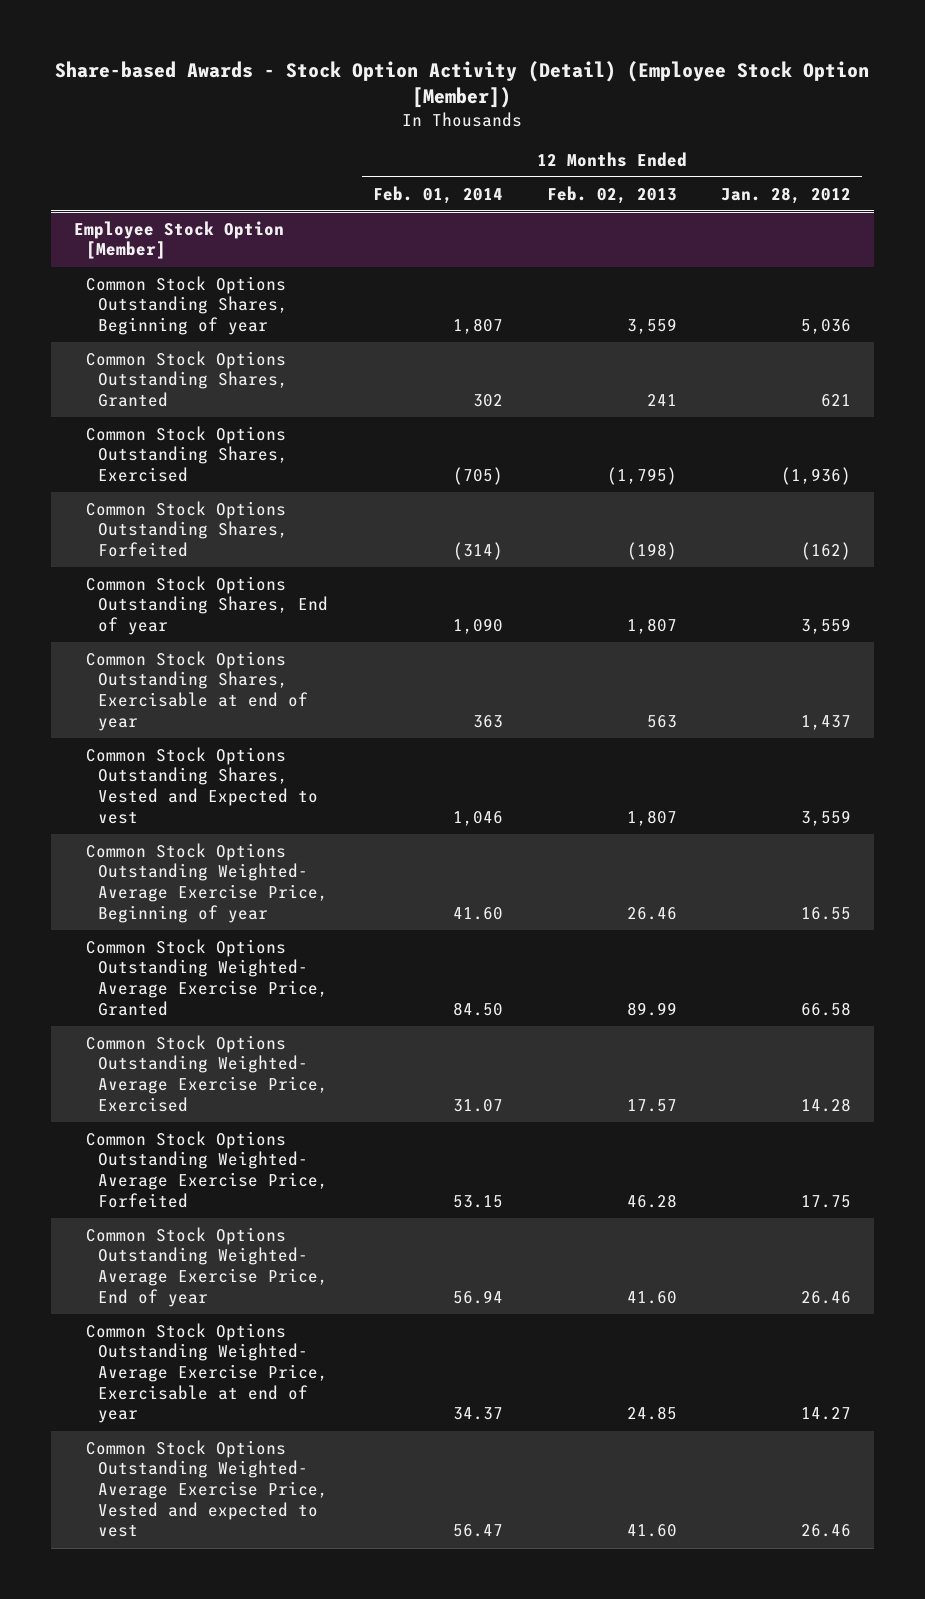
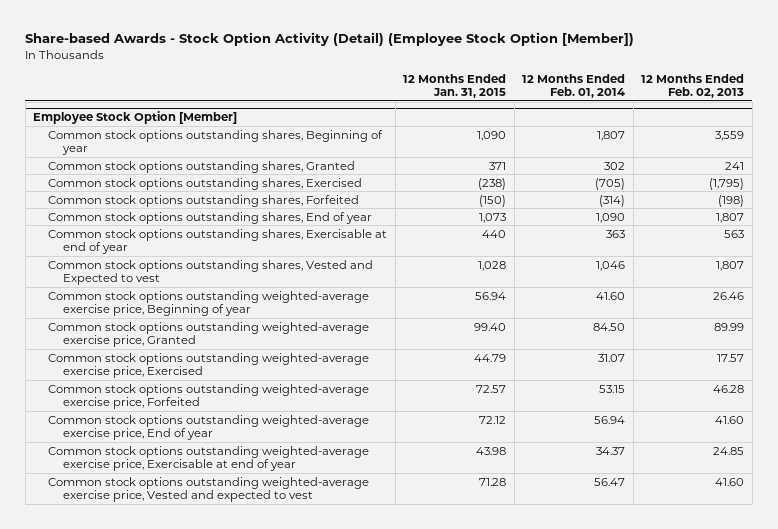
- | 12 Months Ended Feb. 01, 2014 | 12 Months Ended Feb. 02, 2013 | 12 Months Ended Jan. 28, 2012
+ | 12 Months Ended Jan. 31, 2015 | 12 Months Ended Feb. 01, 2014 | 12 Months Ended Feb. 02, 2013
@ Employee Stock Option [Member]
- Common Stock Options Outstanding Shares, Beginning of year | 1,807 | 3,559 | 5,036
- Common Stock Options Outstanding Shares, Granted | 302 | 241 | 621
- Common Stock Options Outstanding Shares, Exercised | (705) | (1,795) | (1,936)
- Common Stock Options Outstanding Shares, Forfeited | (314) | (198) | (162)
- Common Stock Options Outstanding Shares, End of year | 1,090 | 1,807 | 3,559
- Common Stock Options Outstanding Shares, Exercisable at end of year | 363 | 563 | 1,437
- Common Stock Options Outstanding Shares, Vested and Expected to vest | 1,046 | 1,807 | 3,559
- Common Stock Options Outstanding Weighted- Average Exercise Price, Beginning of year | 41.60 | 26.46 | 16.55
- Common Stock Options Outstanding Weighted- Average Exercise Price, Granted | 84.50 | 89.99 | 66.58
- Common Stock Options Outstanding Weighted- Average Exercise Price, Exercised | 31.07 | 17.57 | 14.28
- Common Stock Options Outstanding Weighted- Average Exercise Price, Forfeited | 53.15 | 46.28 | 17.75
- Common Stock Options Outstanding Weighted- Average Exercise Price, End of year | 56.94 | 41.60 | 26.46
- Common Stock Options Outstanding Weighted- Average Exercise Price, Exercisable at end of year | 34.37 | 24.85 | 14.27
- Common Stock Options Outstanding Weighted- Average Exercise Price, Vested and expected to vest | 56.47 | 41.60 | 26.46
+ Common stock options outstanding shares, Beginning of year | 1,090 | 1,807 | 3,559
+ Common stock options outstanding shares, Granted | 371 | 302 | 241
+ Common stock options outstanding shares, Exercised | (238) | (705) | (1,795)
+ Common stock options outstanding shares, Forfeited | (150) | (314) | (198)
+ Common stock options outstanding shares, End of year | 1,073 | 1,090 | 1,807
+ Common stock options outstanding shares, Exercisable at end of year | 440 | 363 | 563
+ Common stock options outstanding shares, Vested and Expected to vest | 1,028 | 1,046 | 1,807
+ Common stock options outstanding weighted-average exercise price, Beginning of year | 56.94 | 41.60 | 26.46
+ Common stock options outstanding weighted-average exercise price, Granted | 99.40 | 84.50 | 89.99
+ Common stock options outstanding weighted-average exercise price, Exercised | 44.79 | 31.07 | 17.57
+ Common stock options outstanding weighted-average exercise price, Forfeited | 72.57 | 53.15 | 46.28
+ Common stock options outstanding weighted-average exercise price, End of year | 72.12 | 56.94 | 41.60
+ Common stock options outstanding weighted-average exercise price, Exercisable at end of year | 43.98 | 34.37 | 24.85
+ Common stock options outstanding weighted-average exercise price, Vested and expected to vest | 71.28 | 56.47 | 41.60

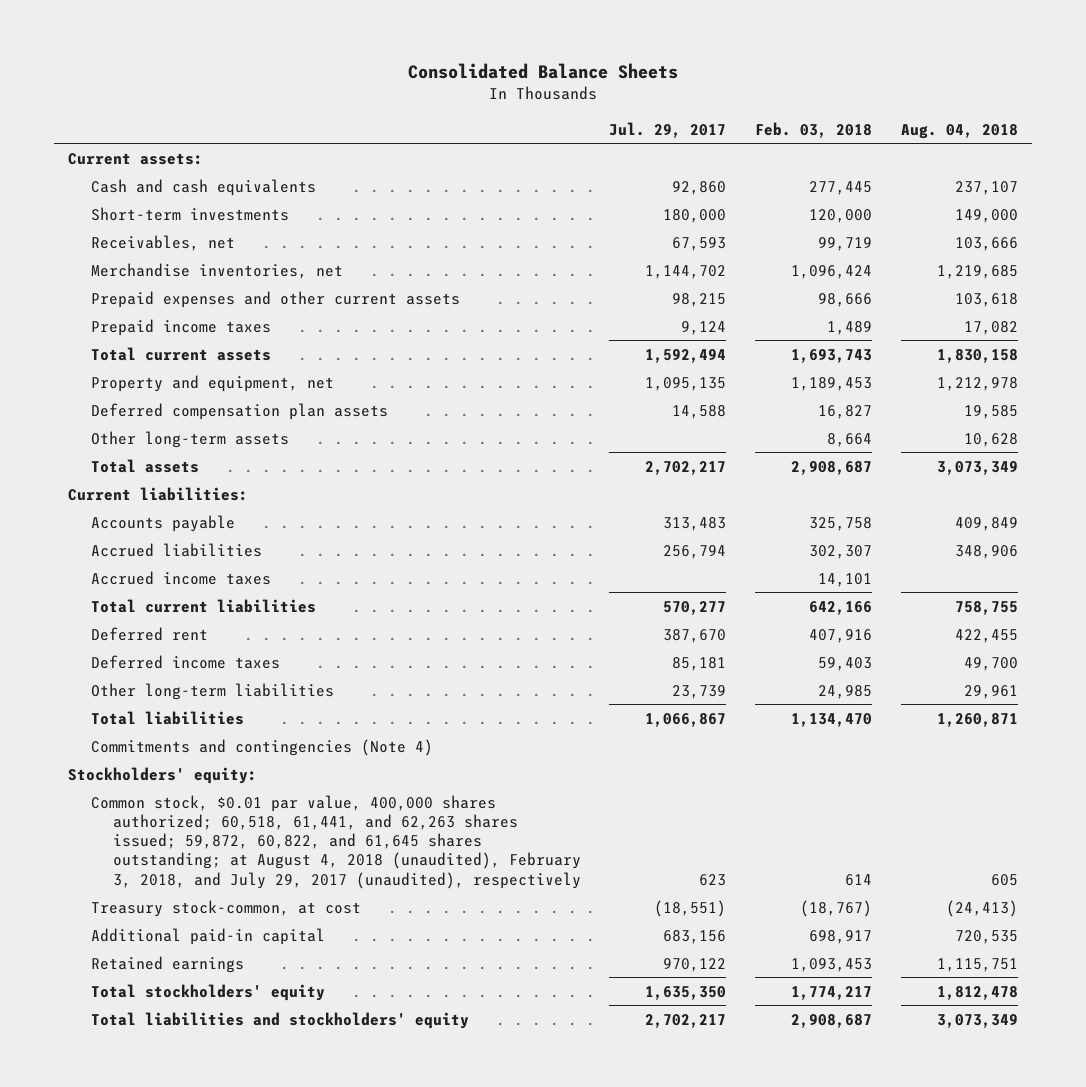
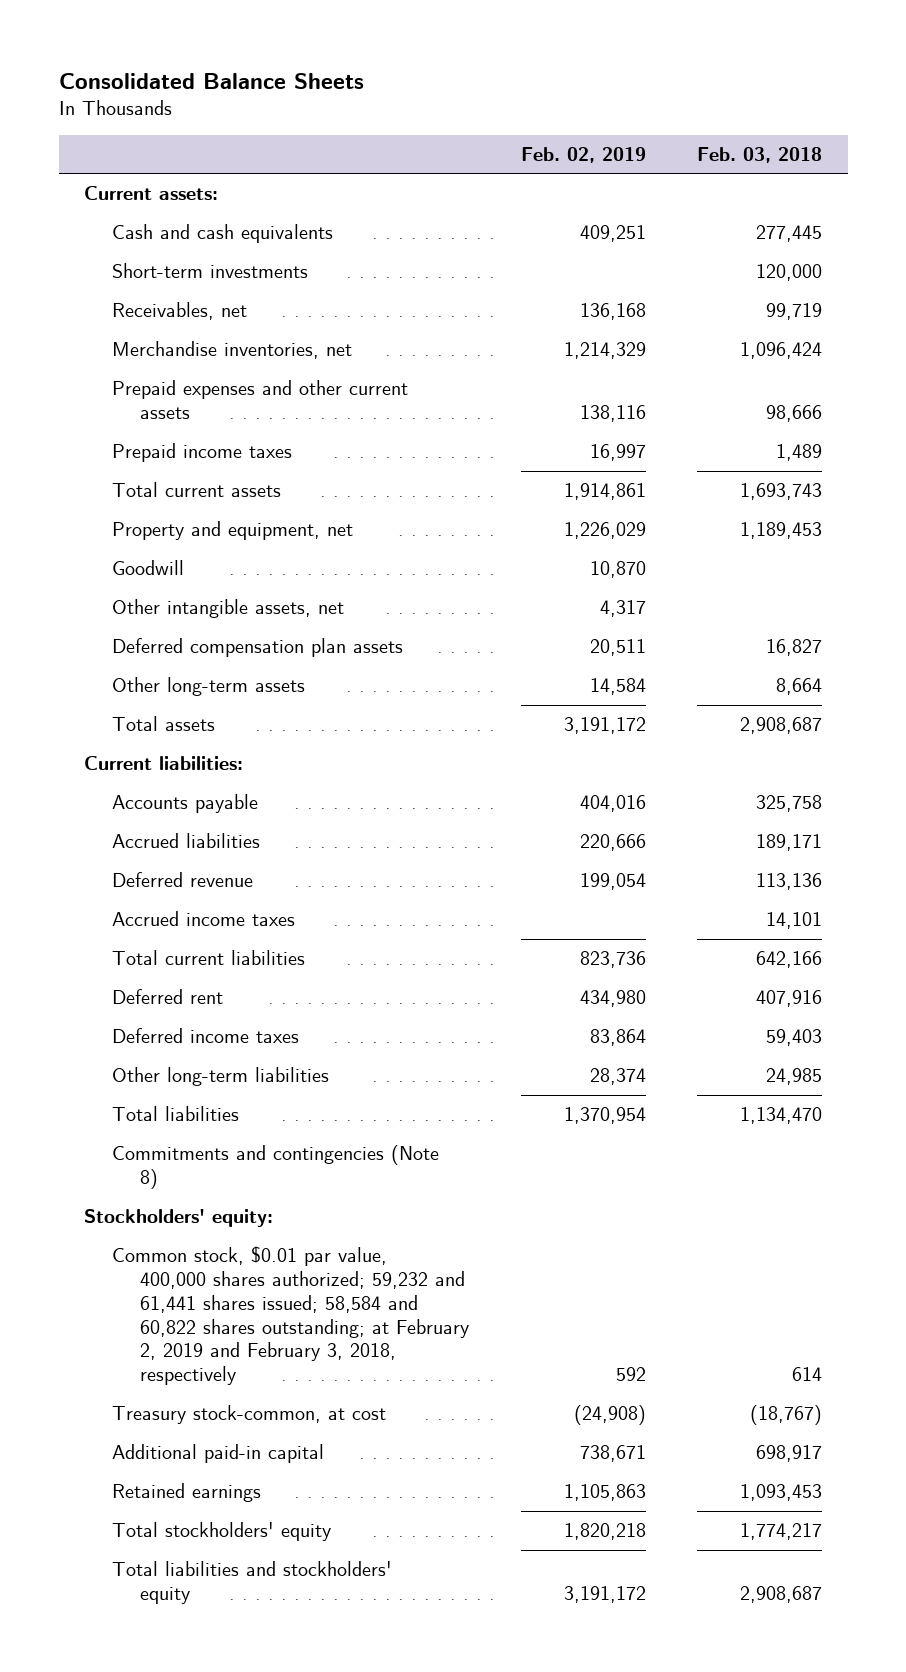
- | Jul. 29, 2017 | Feb. 03, 2018 | Aug. 04, 2018
+ | Feb. 02, 2019 | Feb. 03, 2018
+ Goodwill | 10,870 |
+ Other intangible assets, net | 4,317 |
- Accrued liabilities | 256,794 | 302,307 | 348,906
+ Accrued liabilities | 220,666 | 189,171
+ Deferred revenue | 199,054 | 113,136
- Commitments and contingencies (Note 4)
+ Commitments and contingencies (Note 8)
- Common stock, $0.01 par value, 400,000 shares authorized; 60,518, 61,441, and 62,263 shares issued; 59,872, 60,822, and 61,645 shares outstanding; at August 4, 2018 (unaudited), February 3, 2018, and July 29, 2017 (unaudited), respectively | 623 | 614 | 605
+ Common stock, $0.01 par value, 400,000 shares authorized; 59,232 and 61,441 shares issued; 58,584 and 60,822 shares outstanding; at February 2, 2019 and February 3, 2018, respectively | 592 | 614

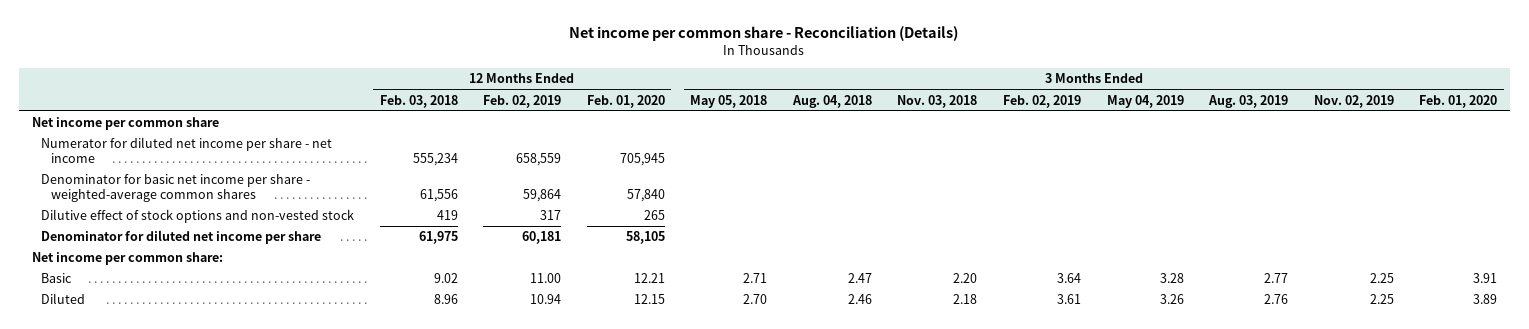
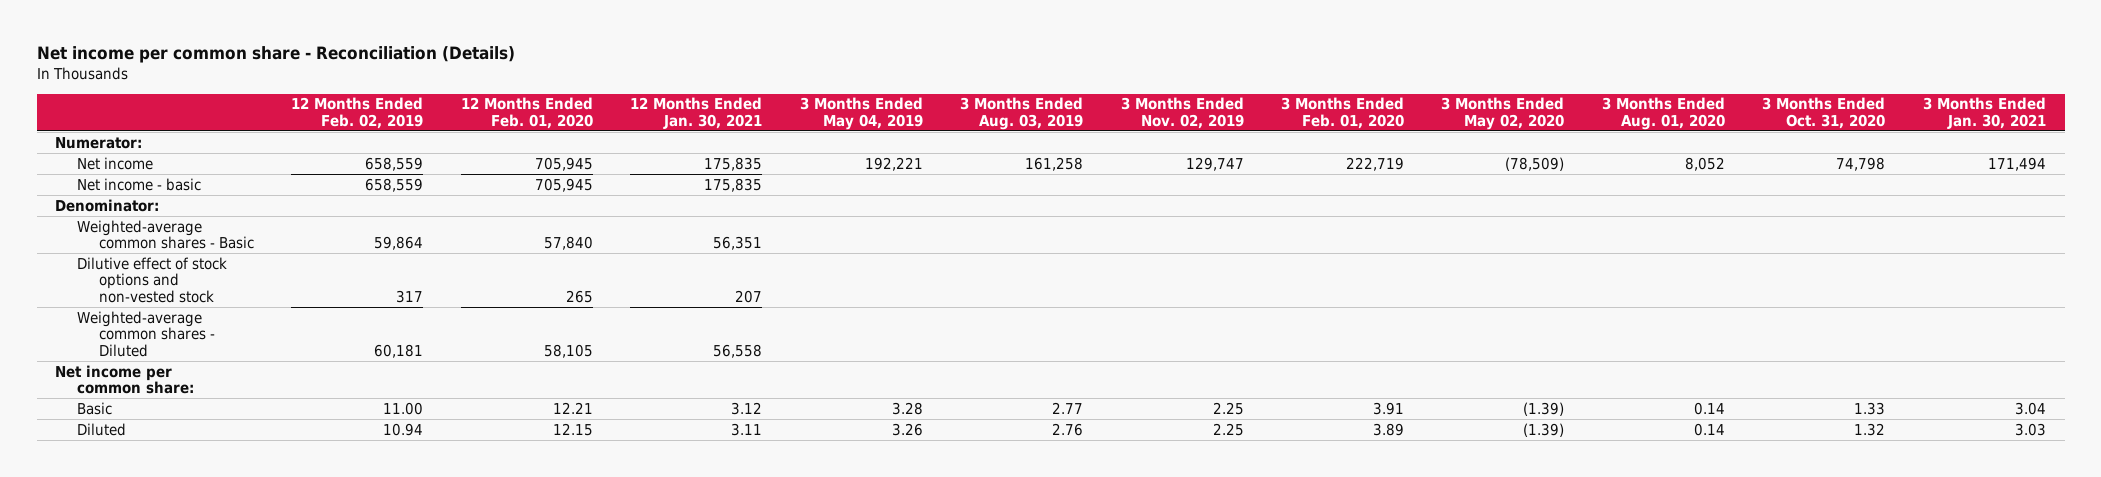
- | 12 Months Ended Feb. 03, 2018 | 12 Months Ended Feb. 02, 2019 | 12 Months Ended Feb. 01, 2020 | 3 Months Ended May 05, 2018 | 3 Months Ended Aug. 04, 2018 | 3 Months Ended Nov. 03, 2018 | 3 Months Ended Feb. 02, 2019 | 3 Months Ended May 04, 2019 | 3 Months Ended Aug. 03, 2019 | 3 Months Ended Nov. 02, 2019 | 3 Months Ended Feb. 01, 2020
+ | 12 Months Ended Feb. 02, 2019 | 12 Months Ended Feb. 01, 2020 | 12 Months Ended Jan. 30, 2021 | 3 Months Ended May 04, 2019 | 3 Months Ended Aug. 03, 2019 | 3 Months Ended Nov. 02, 2019 | 3 Months Ended Feb. 01, 2020 | 3 Months Ended May 02, 2020 | 3 Months Ended Aug. 01, 2020 | 3 Months Ended Oct. 31, 2020 | 3 Months Ended Jan. 30, 2021
- Net income per common share
- Numerator for diluted net income per share - net income | 555,234 | 658,559 | 705,945 | | | | | | | |
- Denominator for basic net income per share - weighted-average common shares | 61,556 | 59,864 | 57,840 | | | | | | | |
+ Numerator:
+ Net income | 658,559 | 705,945 | 175,835 | 192,221 | 161,258 | 129,747 | 222,719 | (78,509) | 8,052 | 74,798 | 171,494
+ Net income - basic | 658,559 | 705,945 | 175,835 | | | | | | | |
+ Denominator:
+ Weighted-average common shares - Basic | 59,864 | 57,840 | 56,351 | | | | | | | |
- Denominator for diluted net income per share | 61,975 | 60,181 | 58,105 | | | | | | | |
+ Weighted-average common shares - Diluted | 60,181 | 58,105 | 56,558 | | | | | | | |

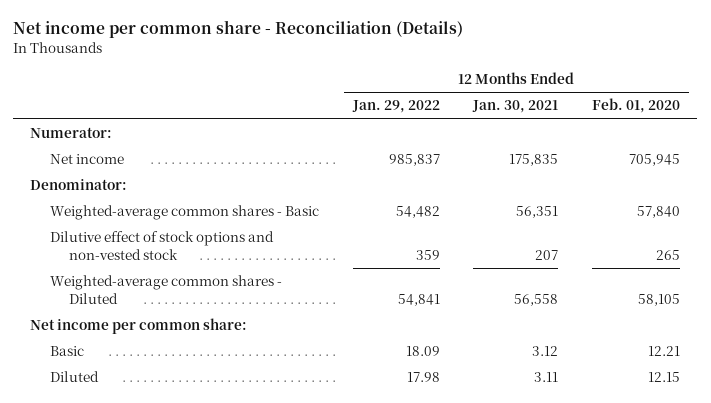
- | 12 Months Ended Feb. 02, 2019 | 12 Months Ended Feb. 01, 2020 | 12 Months Ended Jan. 30, 2021 | 3 Months Ended May 04, 2019 | 3 Months Ended Aug. 03, 2019 | 3 Months Ended Nov. 02, 2019 | 3 Months Ended Feb. 01, 2020 | 3 Months Ended May 02, 2020 | 3 Months Ended Aug. 01, 2020 | 3 Months Ended Oct. 31, 2020 | 3 Months Ended Jan. 30, 2021
+ | 12 Months Ended Jan. 29, 2022 | 12 Months Ended Jan. 30, 2021 | 12 Months Ended Feb. 01, 2020
- Net income - basic | 658,559 | 705,945 | 175,835 | | | | | | | |

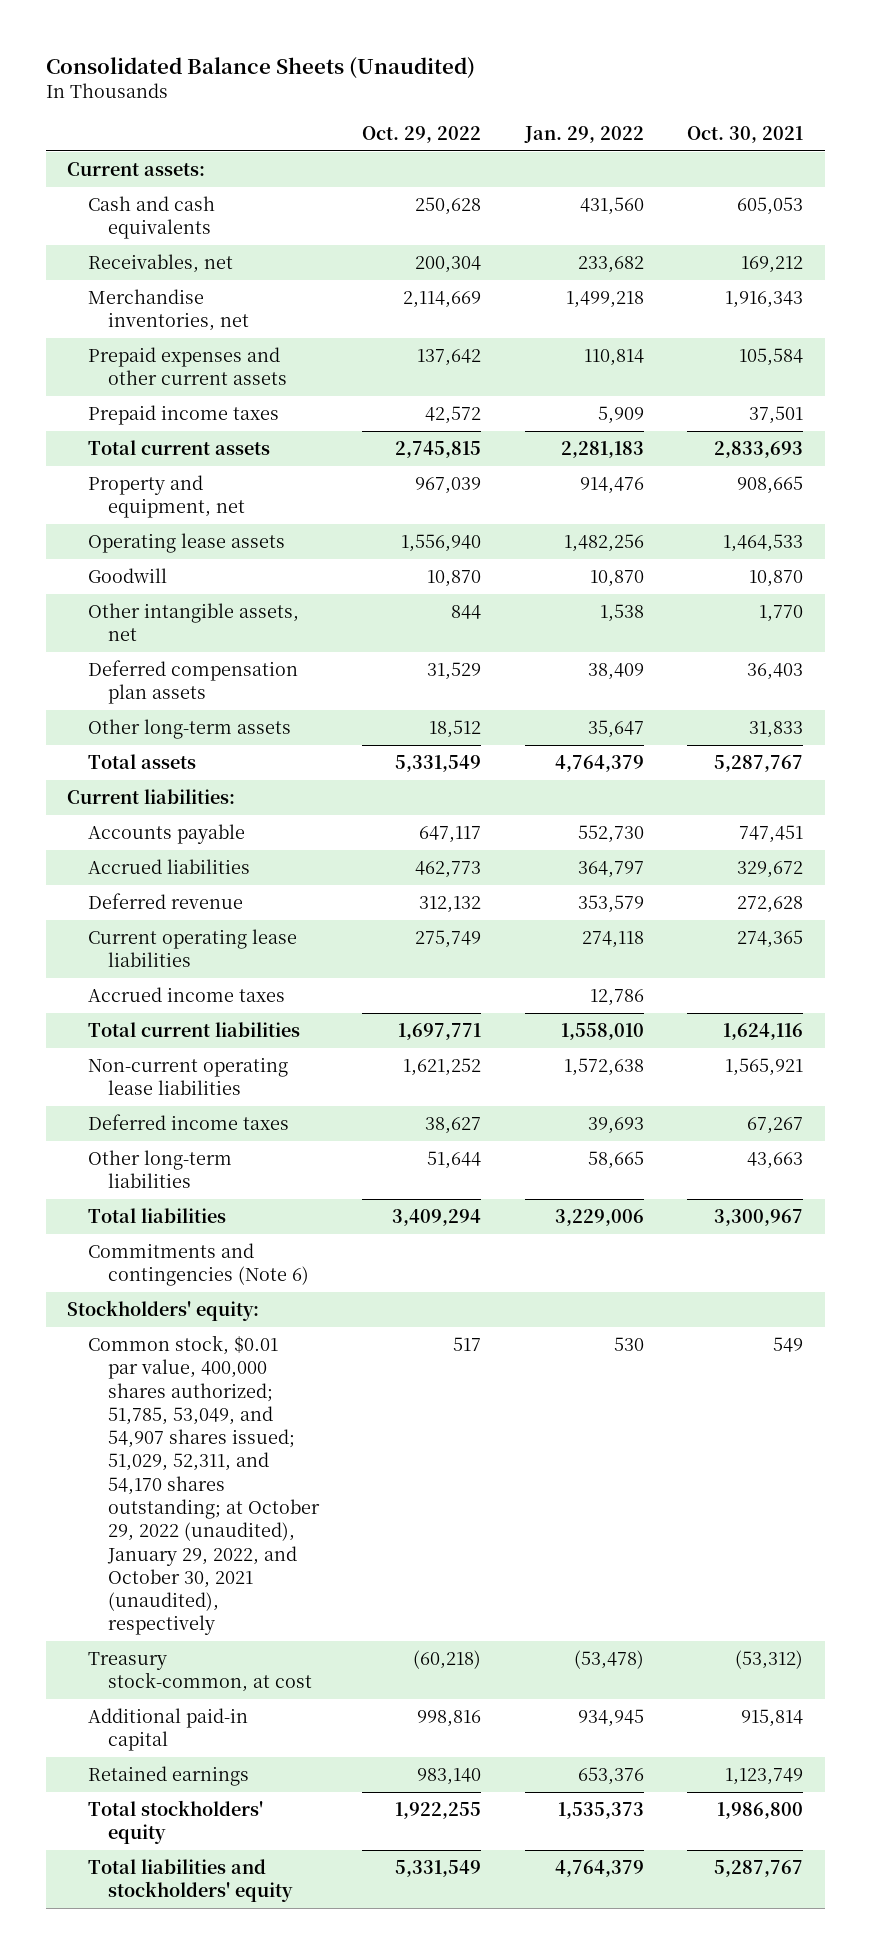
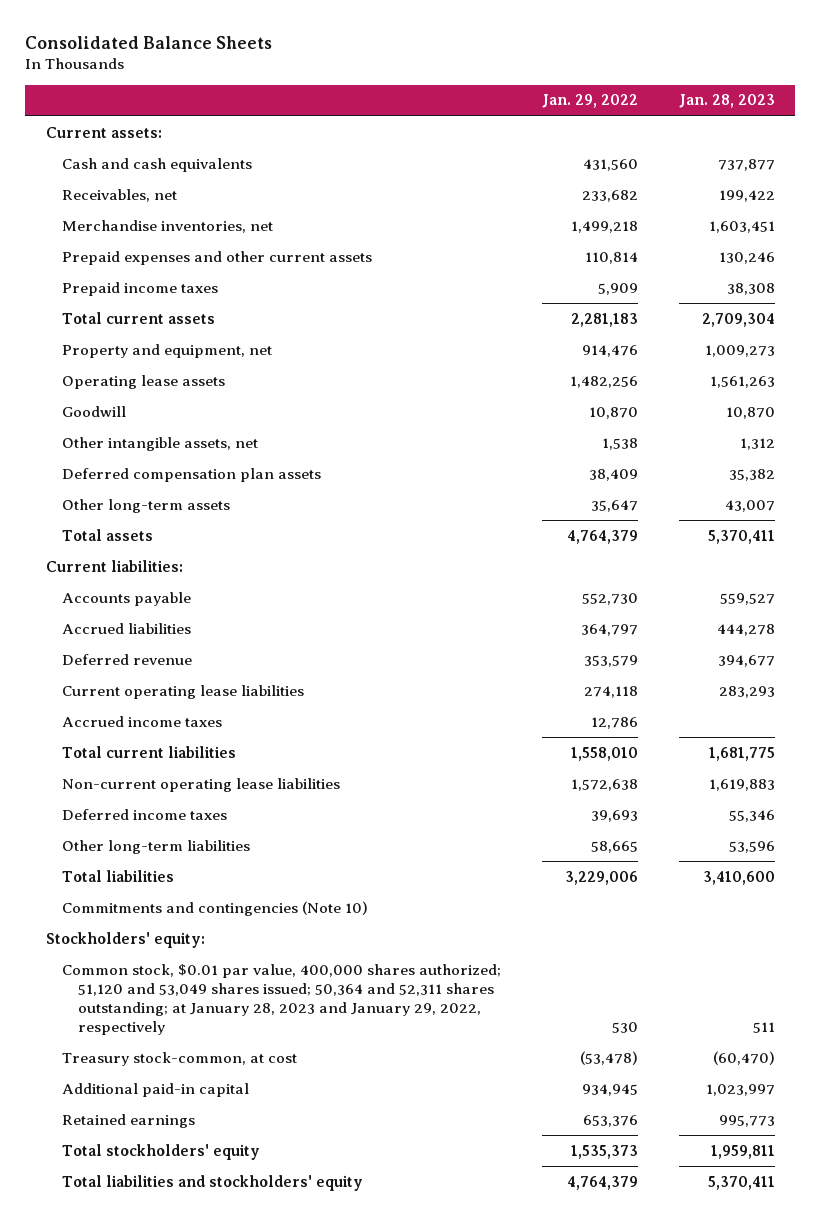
- Consolidated Balance Sheets (Unaudited)
+ Consolidated Balance Sheets
- | Oct. 29, 2022 | Jan. 29, 2022 | Oct. 30, 2021
+ | Jan. 29, 2022 | Jan. 28, 2023
- Commitments and contingencies (Note 6)
+ Commitments and contingencies (Note 10)
- Common stock, $0.01 par value, 400,000 shares authorized; 51,785, 53,049, and 54,907 shares issued; 51,029, 52,311, and 54,170 shares outstanding; at October 29, 2022 (unaudited), January 29, 2022, and October 30, 2021 (unaudited), respectively | 517 | 530 | 549
+ Common stock, $0.01 par value, 400,000 shares authorized; 51,120 and 53,049 shares issued; 50,364 and 52,311 shares outstanding; at January 28, 2023 and January 29, 2022, respectively | 530 | 511

